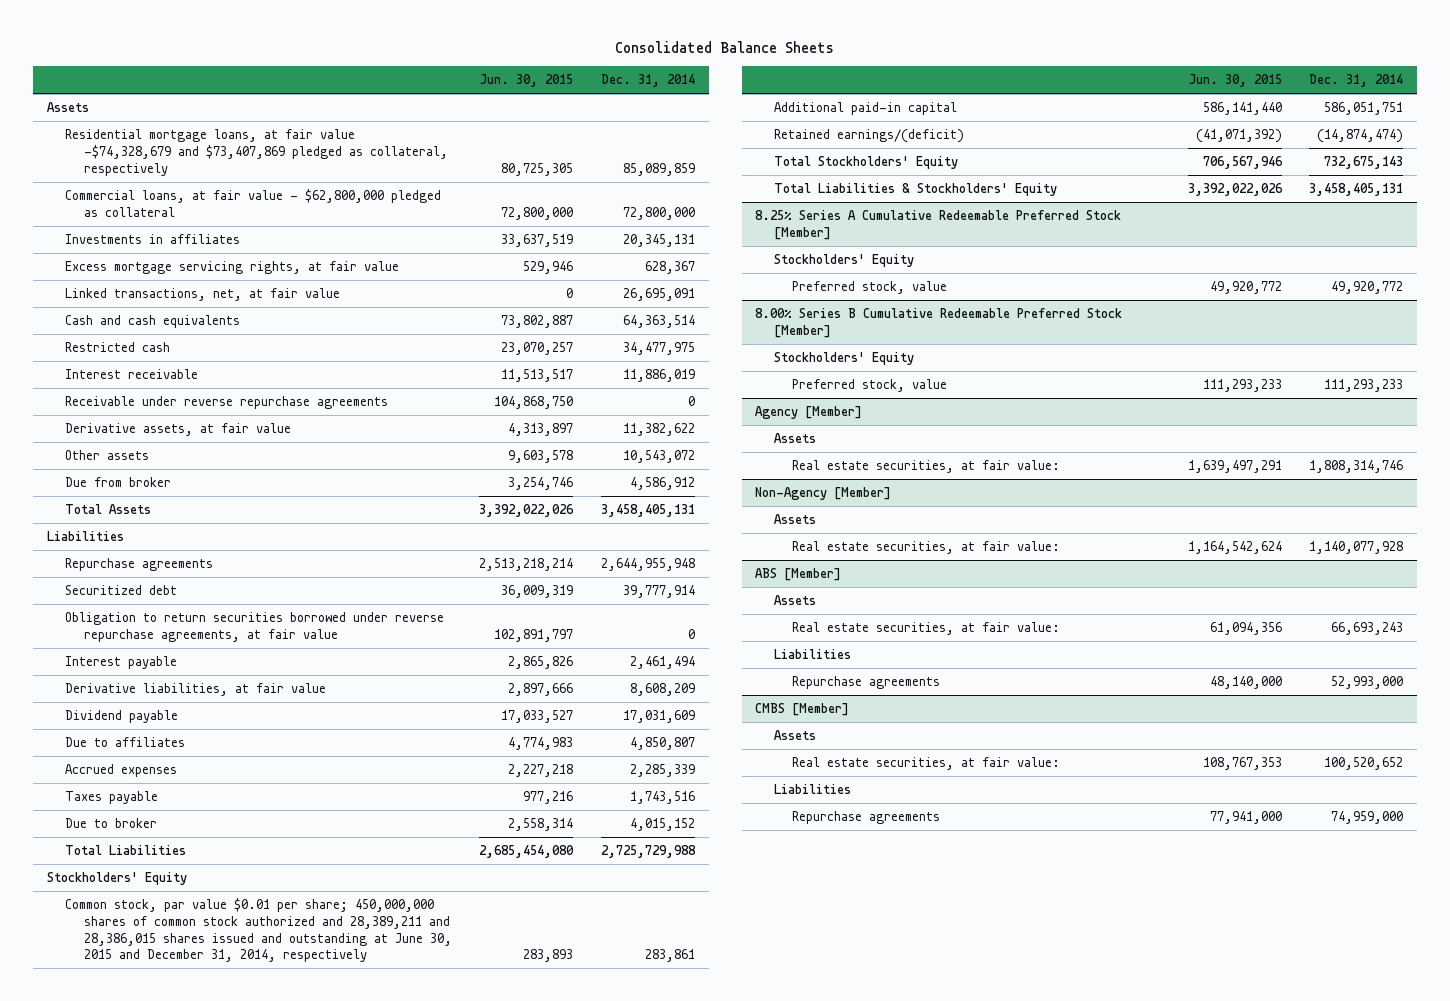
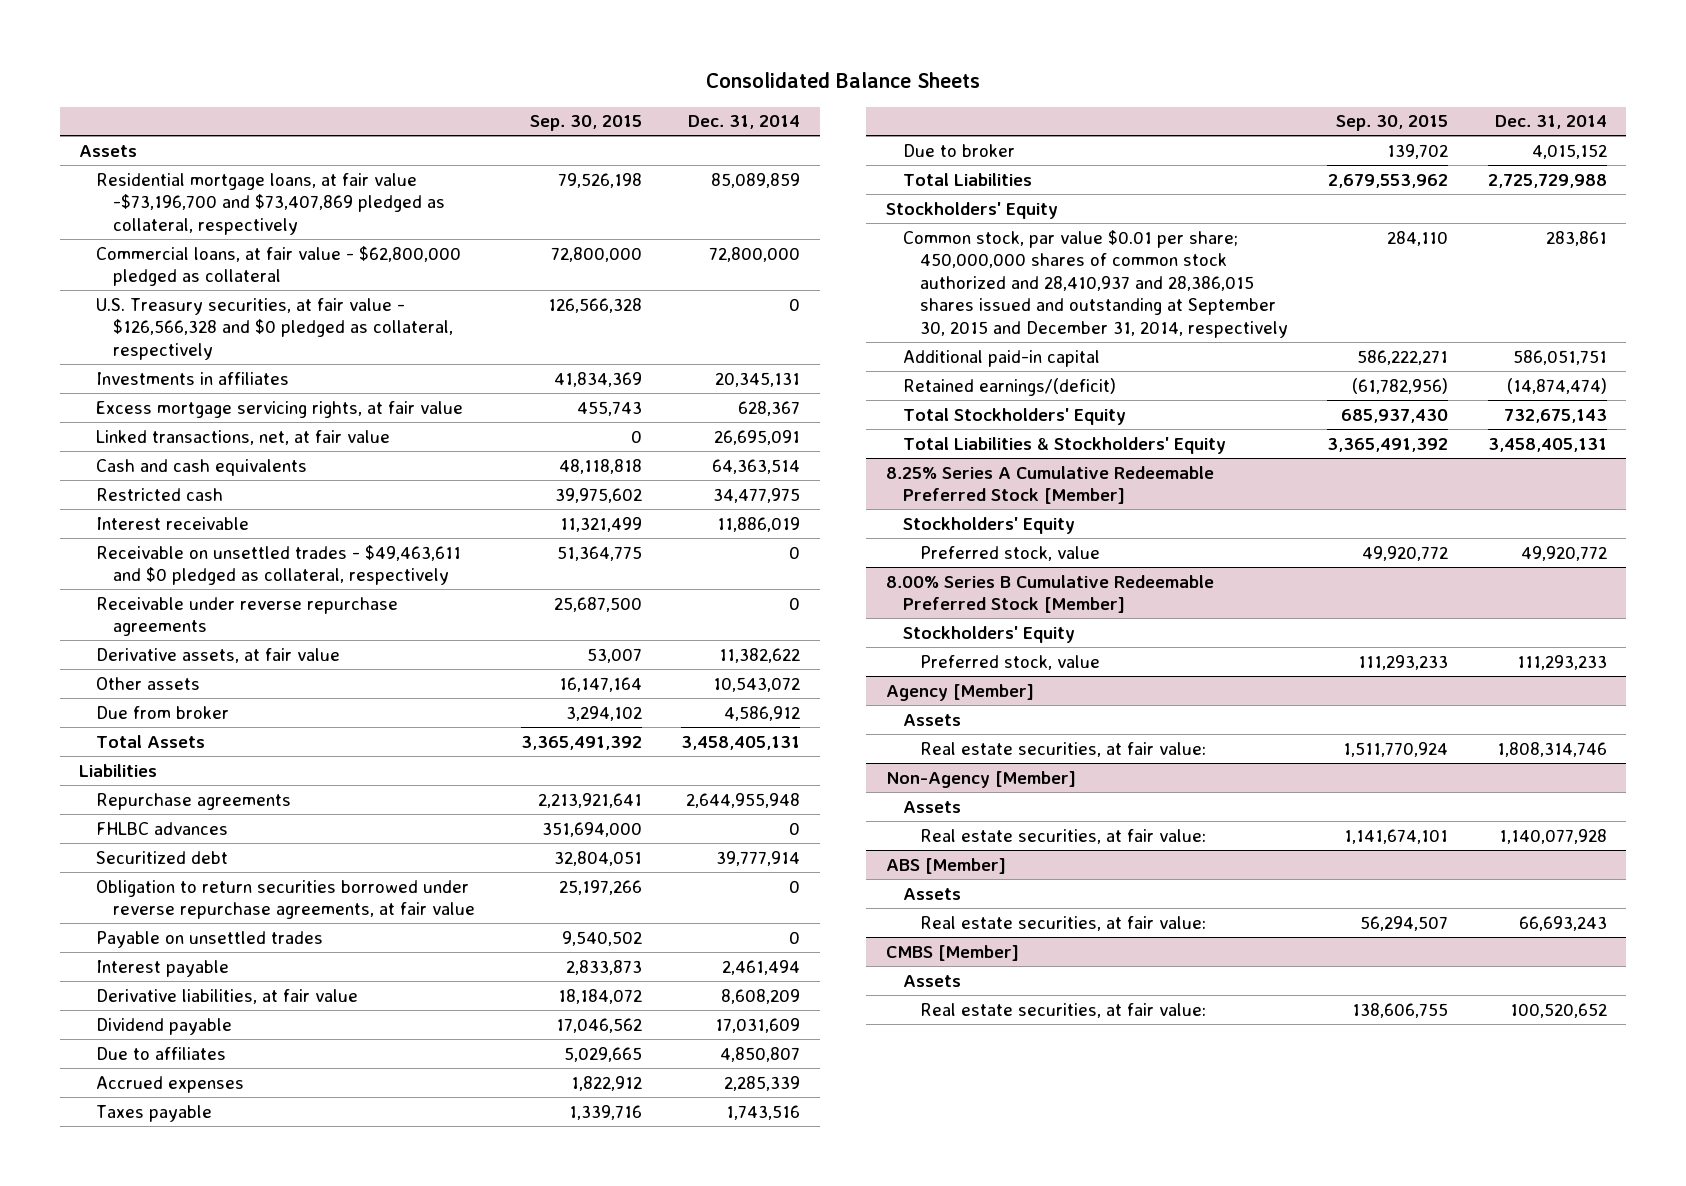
- | Jun. 30, 2015 | Dec. 31, 2014
+ | Sep. 30, 2015 | Dec. 31, 2014
- Residential mortgage loans, at fair value -$74,328,679 and $73,407,869 pledged as collateral, respectively | 80,725,305 | 85,089,859
+ Residential mortgage loans, at fair value -$73,196,700 and $73,407,869 pledged as collateral, respectively | 79,526,198 | 85,089,859
+ U.S. Treasury securities, at fair value - $126,566,328 and $0 pledged as collateral, respectively | 126,566,328 | 0
+ Receivable on unsettled trades - $49,463,611 and $0 pledged as collateral, respectively | 51,364,775 | 0
+ FHLBC advances | 351,694,000 | 0
+ Payable on unsettled trades | 9,540,502 | 0
- Common stock, par value $0.01 per share; 450,000,000 shares of common stock authorized and 28,389,211 and 28,386,015 shares issued and outstanding at June 30, 2015 and December 31, 2014, respectively | 283,893 | 283,861
+ Common stock, par value $0.01 per share; 450,000,000 shares of common stock authorized and 28,410,937 and 28,386,015 shares issued and outstanding at September 30, 2015 and December 31, 2014, respectively | 284,110 | 283,861
@ ABS [Member]
- Liabilities
- Repurchase agreements | 48,140,000 | 52,993,000
@ CMBS [Member]
- Liabilities
- Repurchase agreements | 77,941,000 | 74,959,000

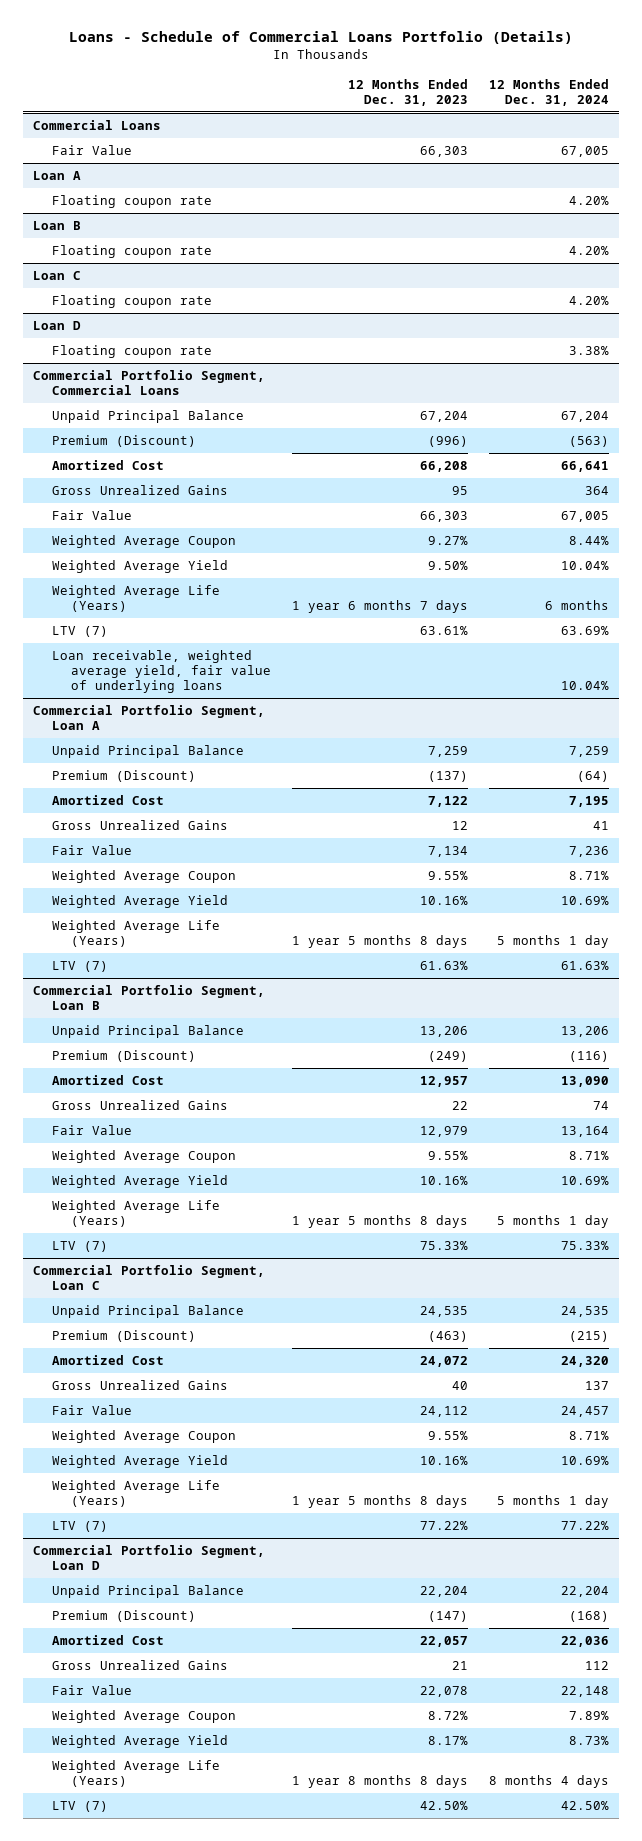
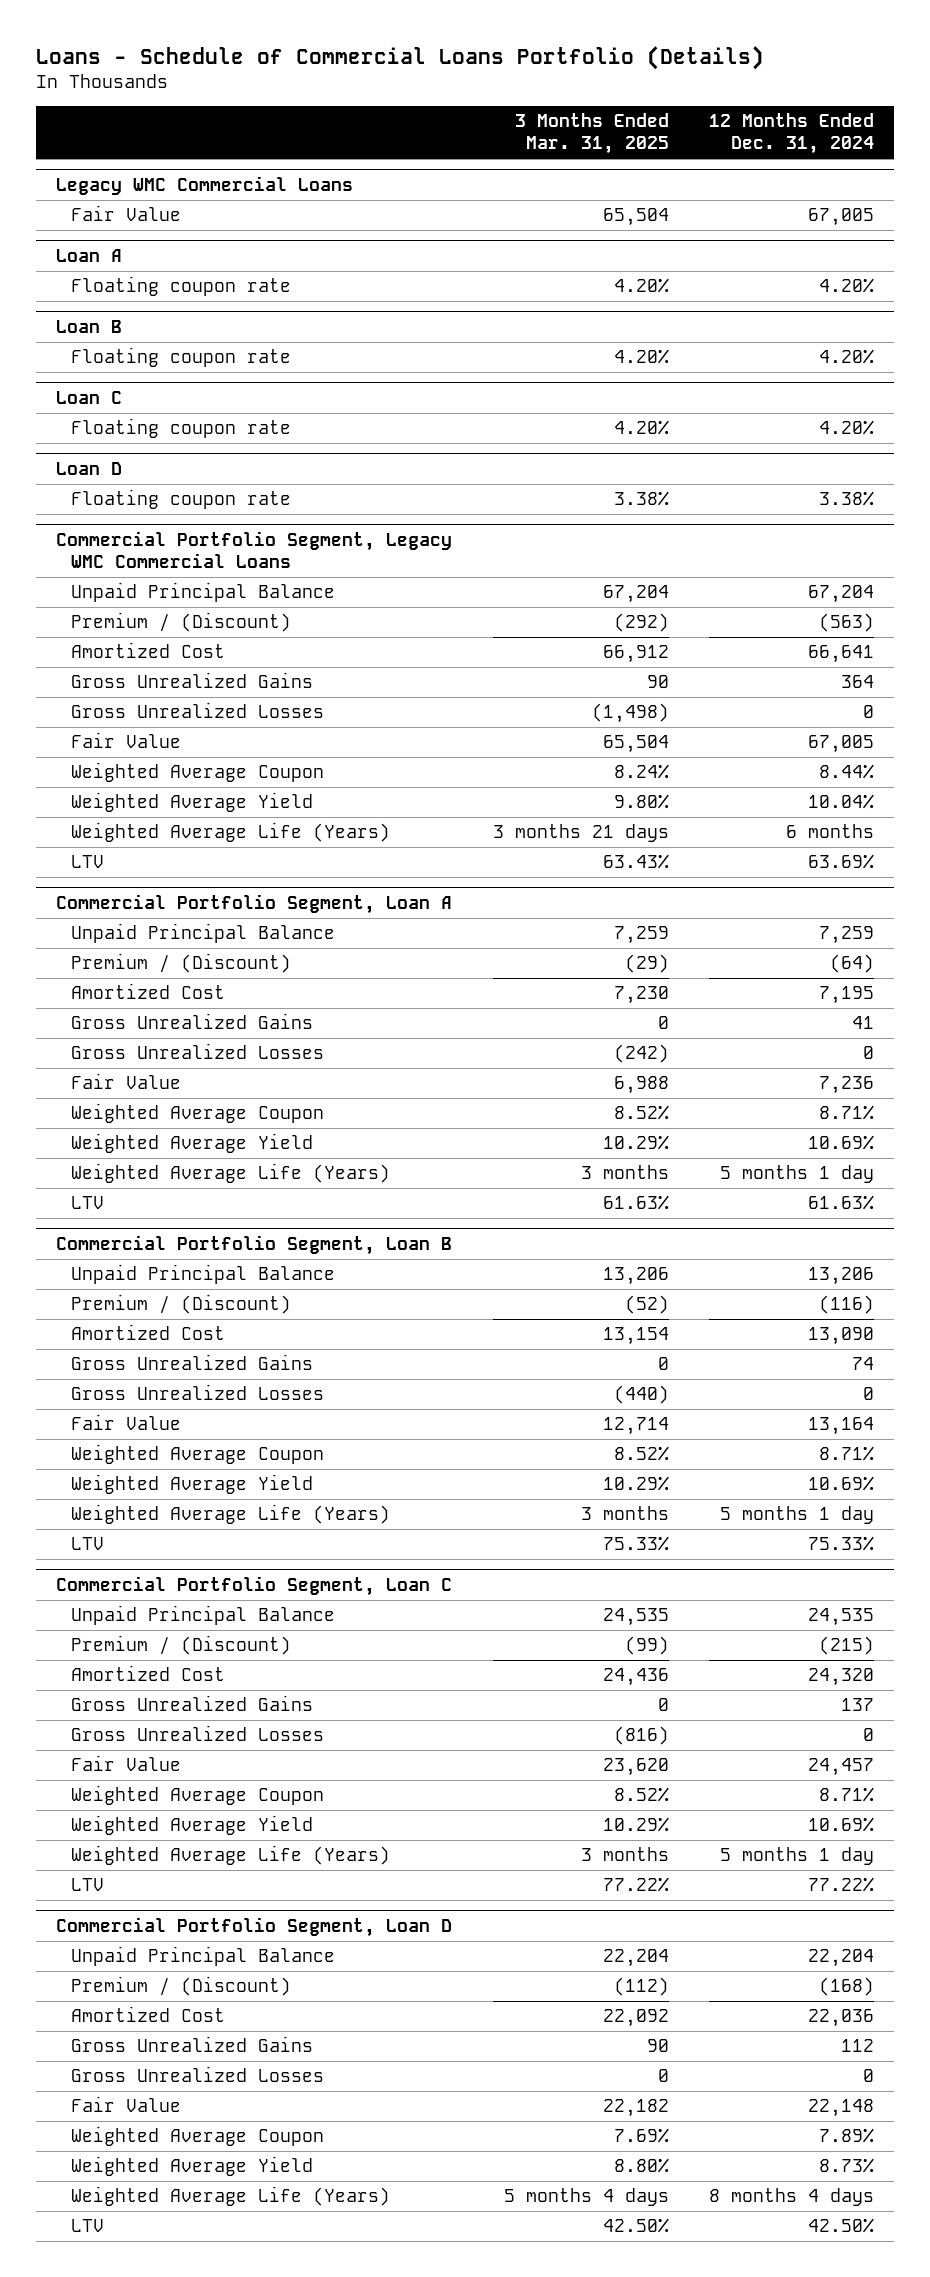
- | 12 Months Ended Dec. 31, 2023 | 12 Months Ended Dec. 31, 2024
+ | 3 Months Ended Mar. 31, 2025 | 12 Months Ended Dec. 31, 2024
- Commercial Loans
+ Legacy WMC Commercial Loans
- Commercial Portfolio Segment, Commercial Loans
+ Commercial Portfolio Segment, Legacy WMC Commercial Loans
- Premium (Discount) | (996) | (563)
+ Premium / (Discount) | (292) | (563)
+ Gross Unrealized Losses | (1,498) | 0
- LTV (7) | 63.61% | 63.69%
- Loan receivable, weighted average yield, fair value of underlying loans | | 10.04%
+ LTV | 63.43% | 63.69%
@ Commercial Portfolio Segment, Loan A
- Premium (Discount) | (137) | (64)
+ Premium / (Discount) | (29) | (64)
+ Gross Unrealized Losses | (242) | 0
- LTV (7) | 61.63% | 61.63%
+ LTV | 61.63% | 61.63%
@ Commercial Portfolio Segment, Loan B
- Premium (Discount) | (249) | (116)
+ Premium / (Discount) | (52) | (116)
+ Gross Unrealized Losses | (440) | 0
- LTV (7) | 75.33% | 75.33%
+ LTV | 75.33% | 75.33%
@ Commercial Portfolio Segment, Loan C
- Premium (Discount) | (463) | (215)
+ Premium / (Discount) | (99) | (215)
+ Gross Unrealized Losses | (816) | 0
- LTV (7) | 77.22% | 77.22%
+ LTV | 77.22% | 77.22%
@ Commercial Portfolio Segment, Loan D
- Premium (Discount) | (147) | (168)
+ Premium / (Discount) | (112) | (168)
+ Gross Unrealized Losses | 0 | 0
- LTV (7) | 42.50% | 42.50%
+ LTV | 42.50% | 42.50%

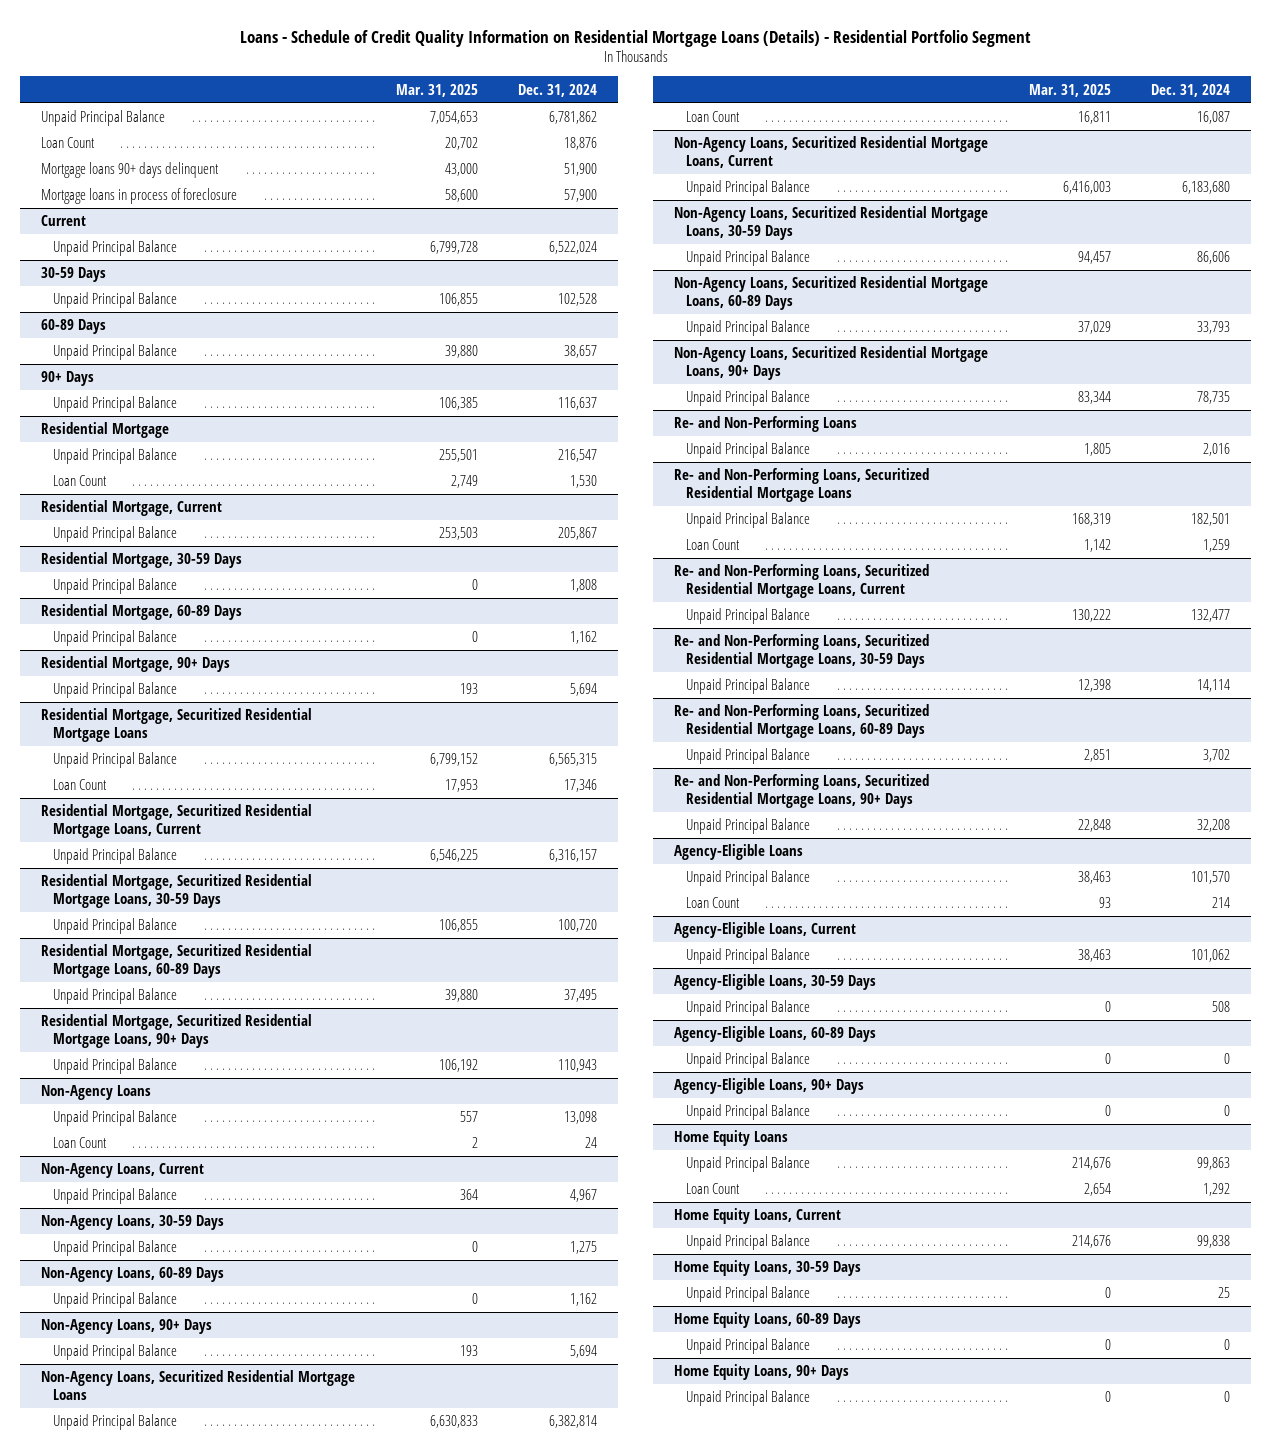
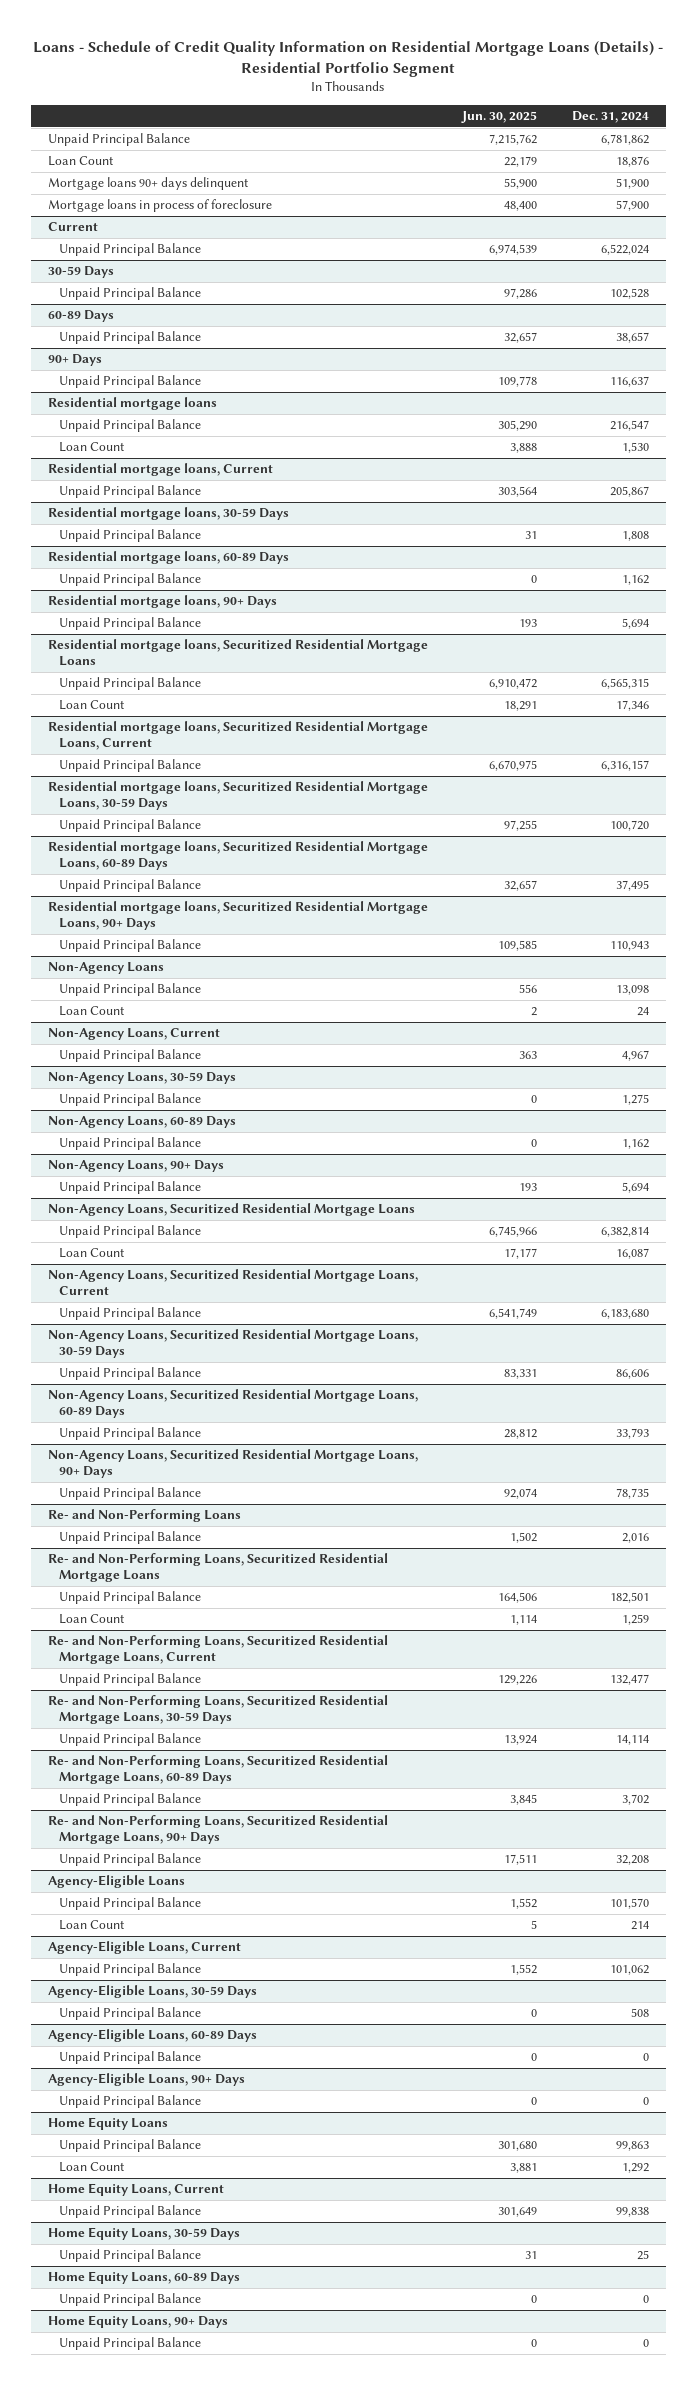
- | Mar. 31, 2025 | Dec. 31, 2024
+ | Jun. 30, 2025 | Dec. 31, 2024
- Residential Mortgage
+ Residential mortgage loans
- Residential Mortgage, Current
+ Residential mortgage loans, Current
- Residential Mortgage, 30-59 Days
+ Residential mortgage loans, 30-59 Days
- Residential Mortgage, 60-89 Days
+ Residential mortgage loans, 60-89 Days
- Residential Mortgage, 90+ Days
+ Residential mortgage loans, 90+ Days
- Residential Mortgage, Securitized Residential Mortgage Loans
+ Residential mortgage loans, Securitized Residential Mortgage Loans
- Residential Mortgage, Securitized Residential Mortgage Loans, Current
+ Residential mortgage loans, Securitized Residential Mortgage Loans, Current
- Residential Mortgage, Securitized Residential Mortgage Loans, 30-59 Days
+ Residential mortgage loans, Securitized Residential Mortgage Loans, 30-59 Days
- Residential Mortgage, Securitized Residential Mortgage Loans, 60-89 Days
+ Residential mortgage loans, Securitized Residential Mortgage Loans, 60-89 Days
- Residential Mortgage, Securitized Residential Mortgage Loans, 90+ Days
+ Residential mortgage loans, Securitized Residential Mortgage Loans, 90+ Days

